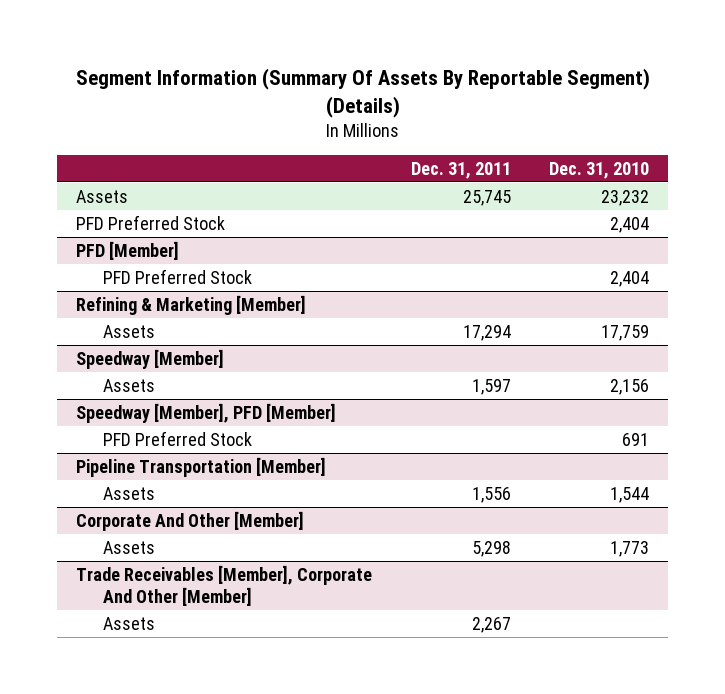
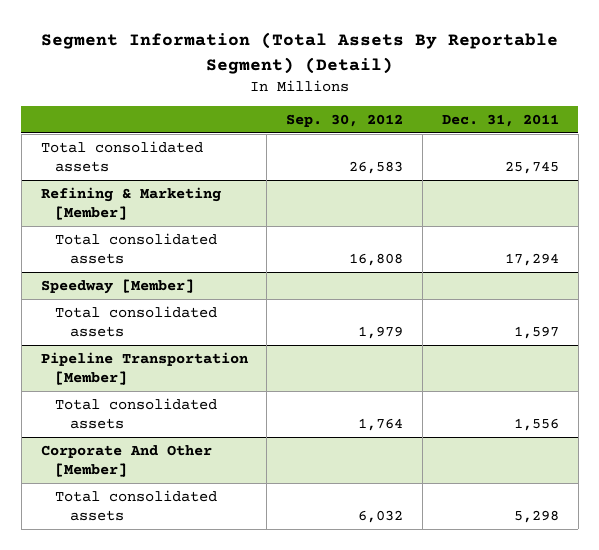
- Segment Information (Summary Of Assets By Reportable Segment) (Details)
+ Segment Information (Total Assets By Reportable Segment) (Detail)
- | Dec. 31, 2011 | Dec. 31, 2010
+ | Sep. 30, 2012 | Dec. 31, 2011
- Assets | 25,745 | 23,232
- PFD Preferred Stock | | 2,404
- PFD [Member]
- PFD Preferred Stock | | 2,404
+ Total consolidated assets | 26,583 | 25,745
@ Refining & Marketing [Member]
- Assets | 17,294 | 17,759
+ Total consolidated assets | 16,808 | 17,294
@ Speedway [Member]
- Assets | 1,597 | 2,156
- Speedway [Member], PFD [Member]
- PFD Preferred Stock | | 691
@ Speedway [Member]
+ Total consolidated assets | 1,979 | 1,597
@ Pipeline Transportation [Member]
- Assets | 1,556 | 1,544
+ Total consolidated assets | 1,764 | 1,556
@ Corporate And Other [Member]
- Assets | 5,298 | 1,773
- Trade Receivables [Member], Corporate And Other [Member]
- Assets | 2,267 |
@ Corporate And Other [Member]
+ Total consolidated assets | 6,032 | 5,298

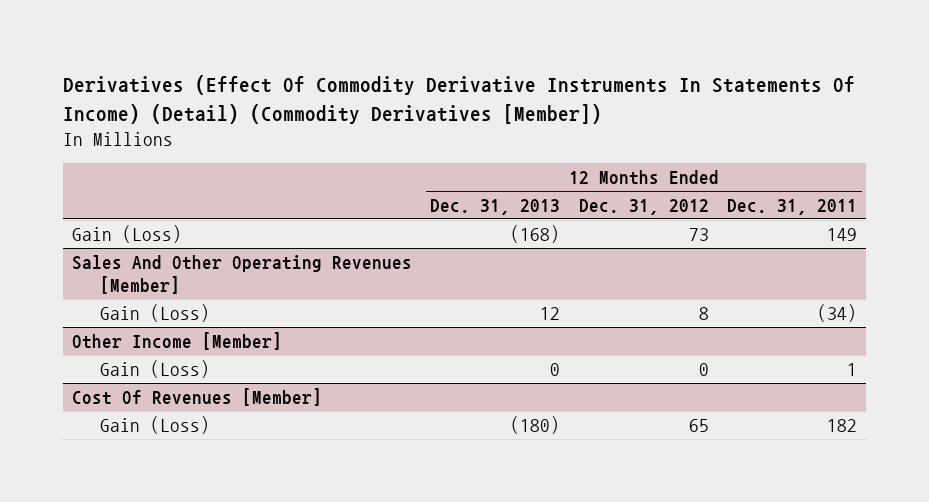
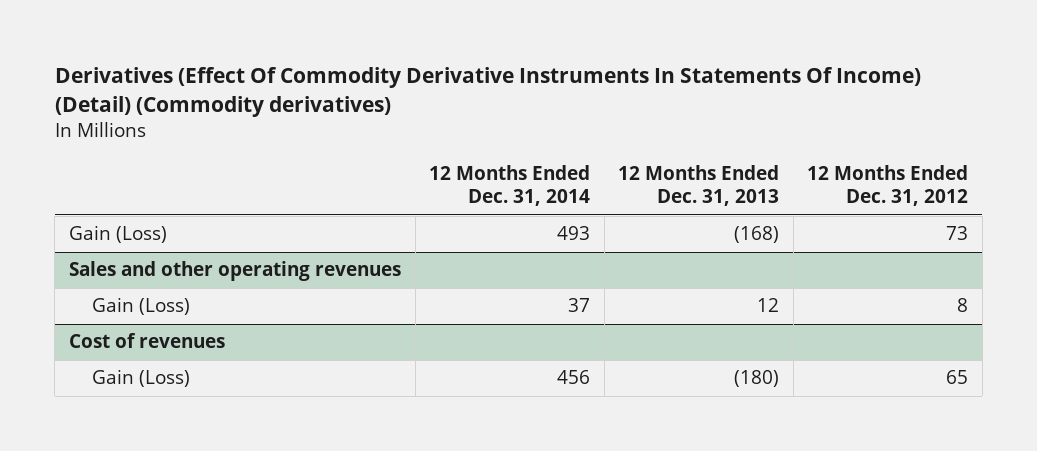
- Derivatives (Effect Of Commodity Derivative Instruments In Statements Of Income) (Detail) (Commodity Derivatives [Member])
+ Derivatives (Effect Of Commodity Derivative Instruments In Statements Of Income) (Detail) (Commodity derivatives)
- | 12 Months Ended Dec. 31, 2013 | 12 Months Ended Dec. 31, 2012 | 12 Months Ended Dec. 31, 2011
+ | 12 Months Ended Dec. 31, 2014 | 12 Months Ended Dec. 31, 2013 | 12 Months Ended Dec. 31, 2012
- Sales And Other Operating Revenues [Member]
+ Sales and other operating revenues
- Other Income [Member]
- Gain (Loss) | 0 | 0 | 1
- Cost Of Revenues [Member]
+ Cost of revenues

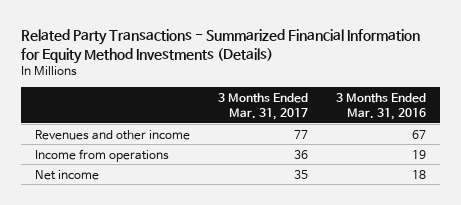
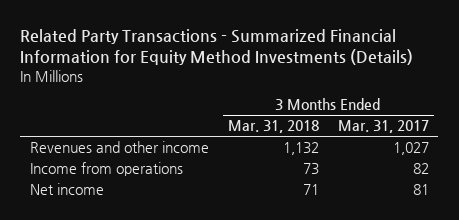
- | 3 Months Ended Mar. 31, 2017 | 3 Months Ended Mar. 31, 2016
+ | 3 Months Ended Mar. 31, 2018 | 3 Months Ended Mar. 31, 2017
- Revenues and other income | 77 | 67
- Income from operations | 36 | 19
- Net income | 35 | 18
+ Revenues and other income | 1,132 | 1,027
+ Income from operations | 73 | 82
+ Net income | 71 | 81

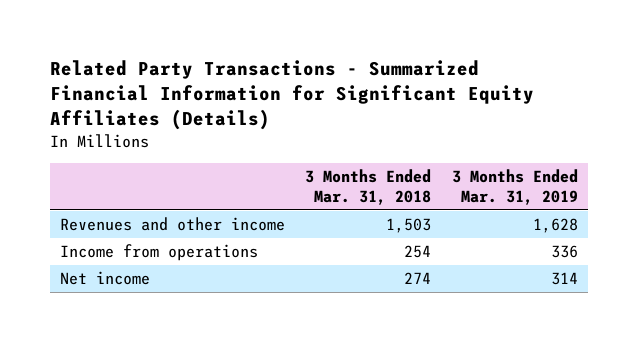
- Related Party Transactions - Summarized Financial Information for Equity Method Investments (Details)
+ Related Party Transactions - Summarized Financial Information for Significant Equity Affiliates (Details)
- | 3 Months Ended Mar. 31, 2018 | 3 Months Ended Mar. 31, 2017
+ | 3 Months Ended Mar. 31, 2018 | 3 Months Ended Mar. 31, 2019
- Revenues and other income | 1,132 | 1,027
- Income from operations | 73 | 82
- Net income | 71 | 81
+ Revenues and other income | 1,503 | 1,628
+ Income from operations | 254 | 336
+ Net income | 274 | 314

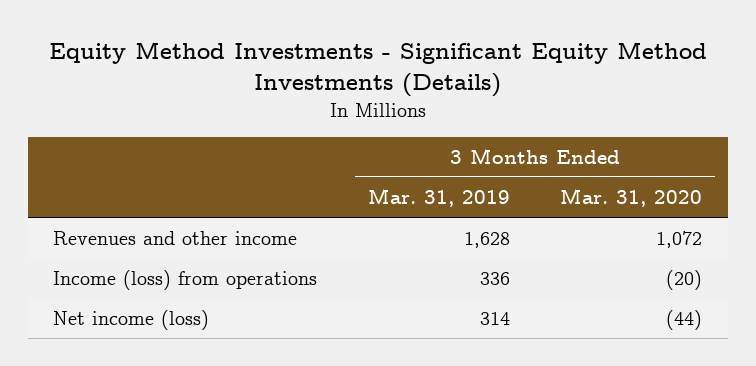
- Related Party Transactions - Summarized Financial Information for Significant Equity Affiliates (Details)
+ Equity Method Investments - Significant Equity Method Investments (Details)
- | 3 Months Ended Mar. 31, 2018 | 3 Months Ended Mar. 31, 2019
+ | 3 Months Ended Mar. 31, 2019 | 3 Months Ended Mar. 31, 2020
- Income from operations | 254 | 336
- Net income | 274 | 314
+ Income (loss) from operations | 336 | (20)
+ Net income (loss) | 314 | (44)

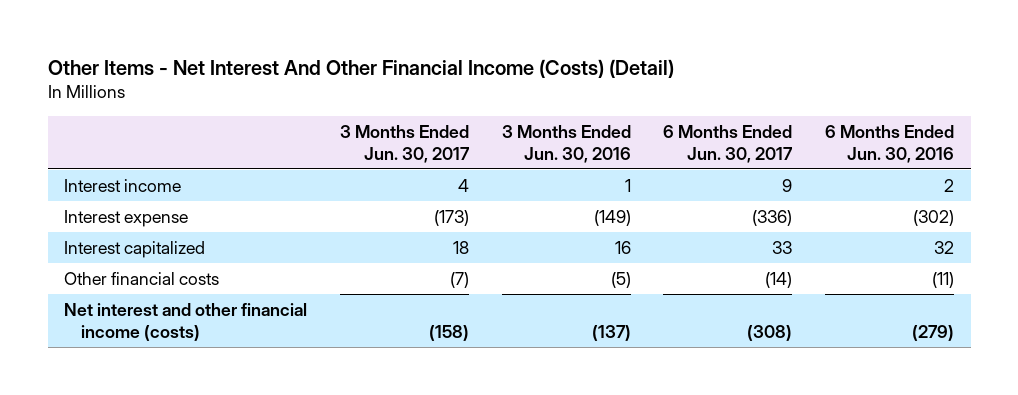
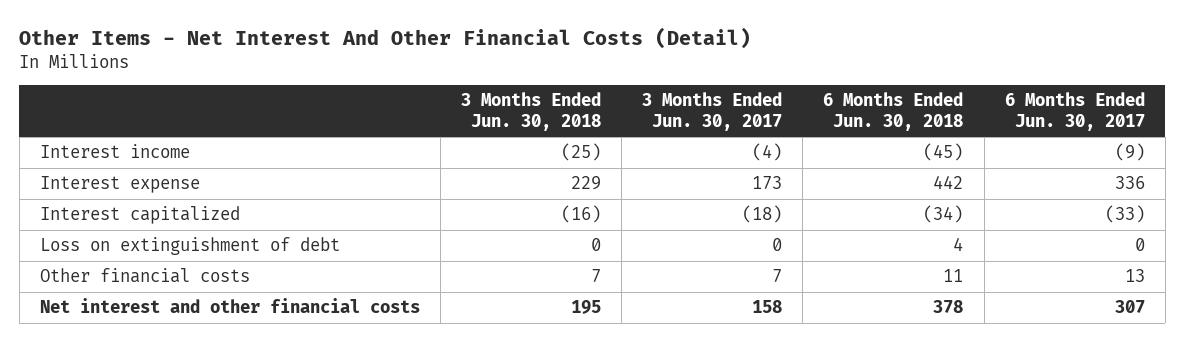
- Other Items - Net Interest And Other Financial Income (Costs) (Detail)
+ Other Items - Net Interest And Other Financial Costs (Detail)
- | 3 Months Ended Jun. 30, 2017 | 3 Months Ended Jun. 30, 2016 | 6 Months Ended Jun. 30, 2017 | 6 Months Ended Jun. 30, 2016
+ | 3 Months Ended Jun. 30, 2018 | 3 Months Ended Jun. 30, 2017 | 6 Months Ended Jun. 30, 2018 | 6 Months Ended Jun. 30, 2017
- Interest income | 4 | 1 | 9 | 2
- Interest expense | (173) | (149) | (336) | (302)
- Interest capitalized | 18 | 16 | 33 | 32
- Other financial costs | (7) | (5) | (14) | (11)
- Net interest and other financial income (costs) | (158) | (137) | (308) | (279)
+ Interest income | (25) | (4) | (45) | (9)
+ Interest expense | 229 | 173 | 442 | 336
+ Interest capitalized | (16) | (18) | (34) | (33)
+ Loss on extinguishment of debt | 0 | 0 | 4 | 0
+ Other financial costs | 7 | 7 | 11 | 13
+ Net interest and other financial costs | 195 | 158 | 378 | 307

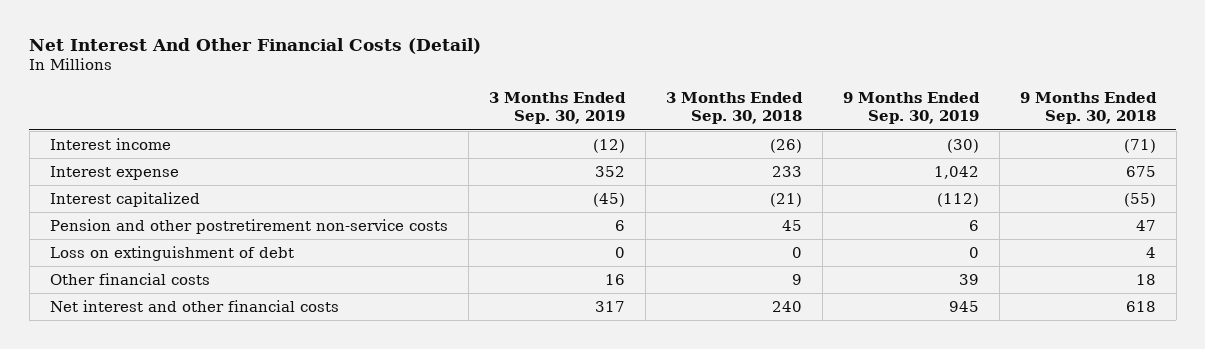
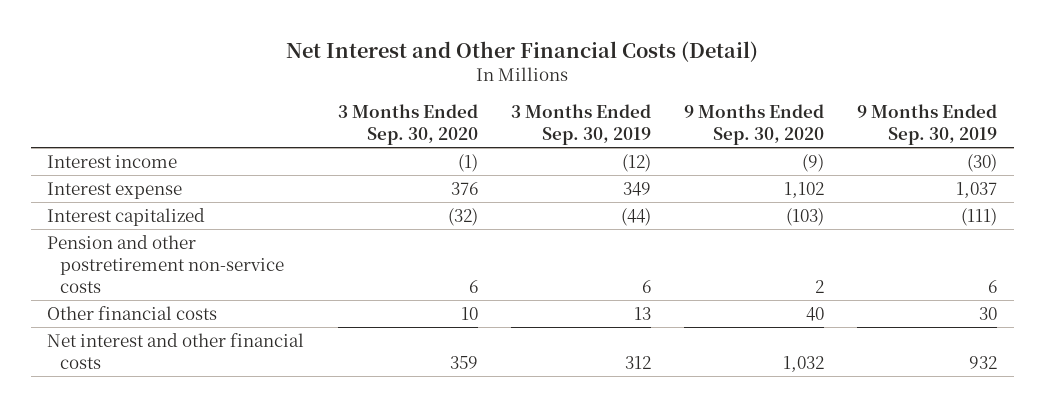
- Net Interest And Other Financial Costs (Detail)
+ Net Interest and Other Financial Costs (Detail)
- | 3 Months Ended Sep. 30, 2019 | 3 Months Ended Sep. 30, 2018 | 9 Months Ended Sep. 30, 2019 | 9 Months Ended Sep. 30, 2018
+ | 3 Months Ended Sep. 30, 2020 | 3 Months Ended Sep. 30, 2019 | 9 Months Ended Sep. 30, 2020 | 9 Months Ended Sep. 30, 2019
- Interest expense | 352 | 233 | 1,042 | 675
- Interest capitalized | (45) | (21) | (112) | (55)
+ Interest expense | 376 | 349 | 1,102 | 1,037
+ Interest capitalized | (32) | (44) | (103) | (111)
- Loss on extinguishment of debt | 0 | 0 | 0 | 4
- Other financial costs | 16 | 9 | 39 | 18
- Net interest and other financial costs | 317 | 240 | 945 | 618
+ Other financial costs | 10 | 13 | 40 | 30
+ Net interest and other financial costs | 359 | 312 | 1,032 | 932

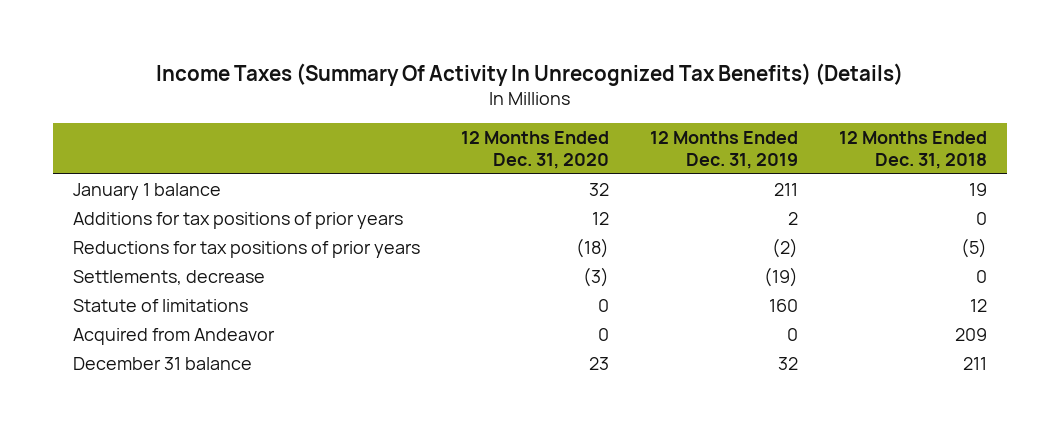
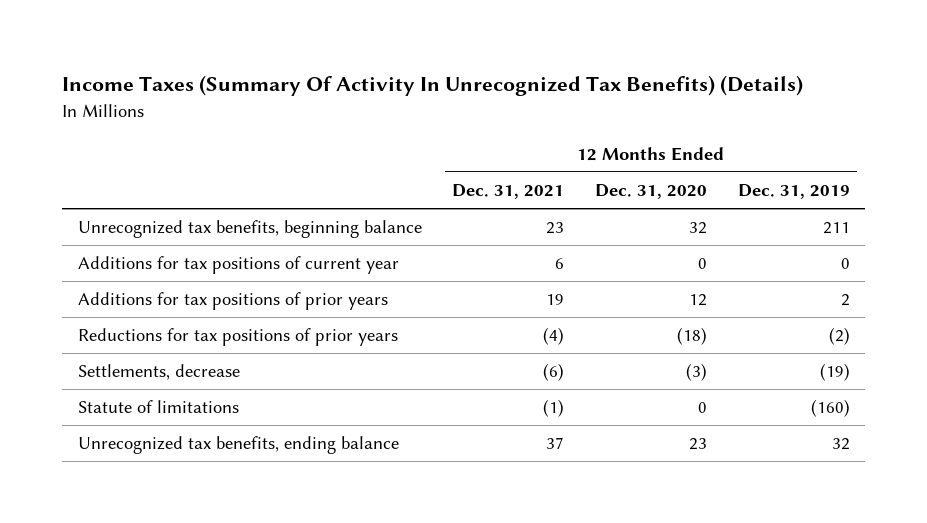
- | 12 Months Ended Dec. 31, 2020 | 12 Months Ended Dec. 31, 2019 | 12 Months Ended Dec. 31, 2018
+ | 12 Months Ended Dec. 31, 2021 | 12 Months Ended Dec. 31, 2020 | 12 Months Ended Dec. 31, 2019
- January 1 balance | 32 | 211 | 19
+ Unrecognized tax benefits, beginning balance | 23 | 32 | 211
+ Additions for tax positions of current year | 6 | 0 | 0
- Statute of limitations | 0 | 160 | 12
- Acquired from Andeavor | 0 | 0 | 209
- December 31 balance | 23 | 32 | 211
+ Statute of limitations | (1) | 0 | (160)
+ Unrecognized tax benefits, ending balance | 37 | 23 | 32

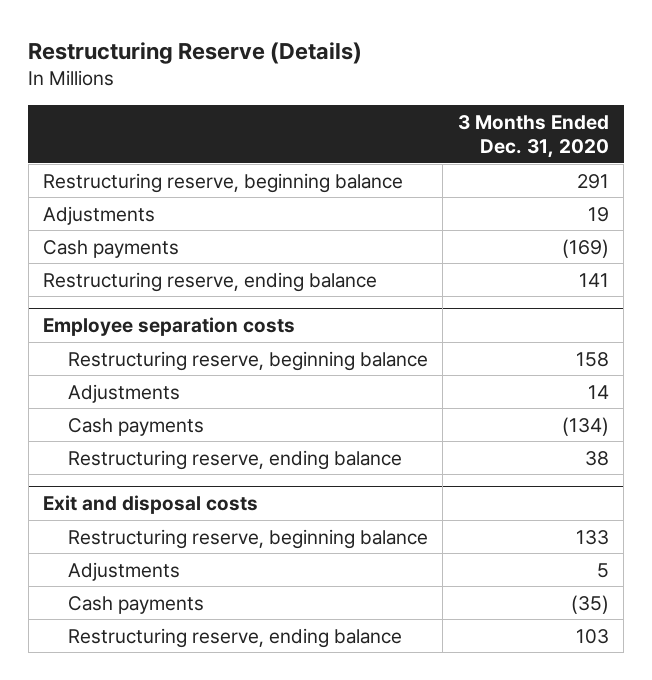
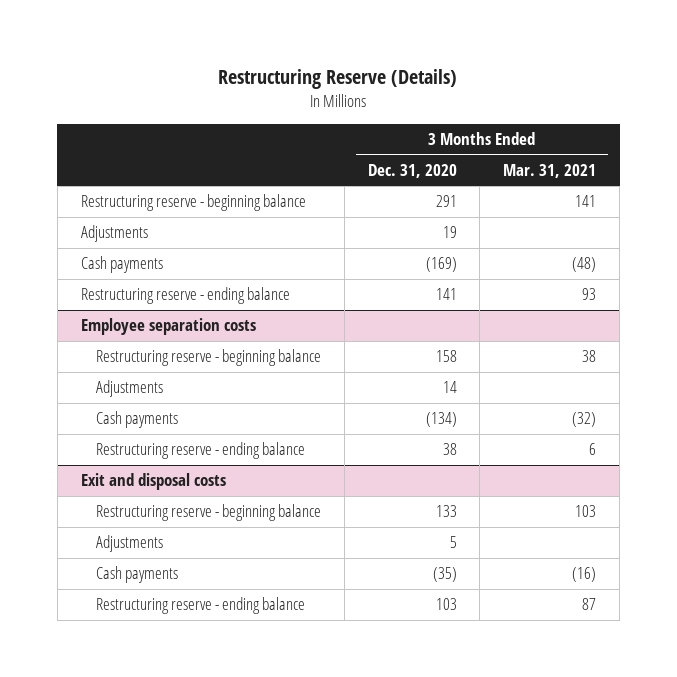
- | 3 Months Ended Dec. 31, 2020
+ | 3 Months Ended Dec. 31, 2020 | 3 Months Ended Mar. 31, 2021
- Restructuring reserve, beginning balance | 291
+ Restructuring reserve - beginning balance | 291 | 141
- Restructuring reserve, ending balance | 141
+ Restructuring reserve - ending balance | 141 | 93
@ Employee separation costs
- Restructuring reserve, beginning balance | 158
+ Restructuring reserve - beginning balance | 158 | 38
- Restructuring reserve, ending balance | 38
+ Restructuring reserve - ending balance | 38 | 6
@ Exit and disposal costs
- Restructuring reserve, beginning balance | 133
+ Restructuring reserve - beginning balance | 133 | 103
- Restructuring reserve, ending balance | 103
+ Restructuring reserve - ending balance | 103 | 87

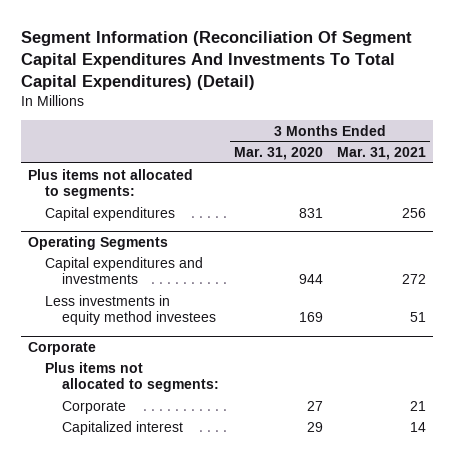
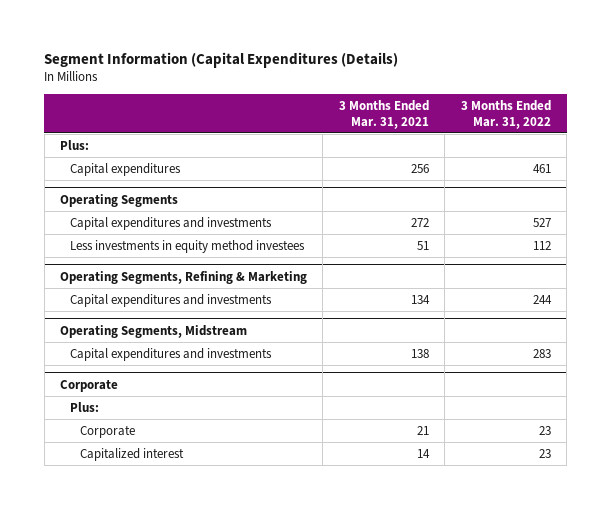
- Segment Information (Reconciliation Of Segment Capital Expenditures And Investments To Total Capital Expenditures) (Detail)
+ Segment Information (Capital Expenditures (Details)
- | 3 Months Ended Mar. 31, 2020 | 3 Months Ended Mar. 31, 2021
+ | 3 Months Ended Mar. 31, 2021 | 3 Months Ended Mar. 31, 2022
- Plus items not allocated to segments:
+ Plus:
+ Operating Segments, Refining & Marketing
+ Capital expenditures and investments | 134 | 244
+ Operating Segments, Midstream
+ Capital expenditures and investments | 138 | 283
@ Corporate
- Plus items not allocated to segments:
+ Plus:

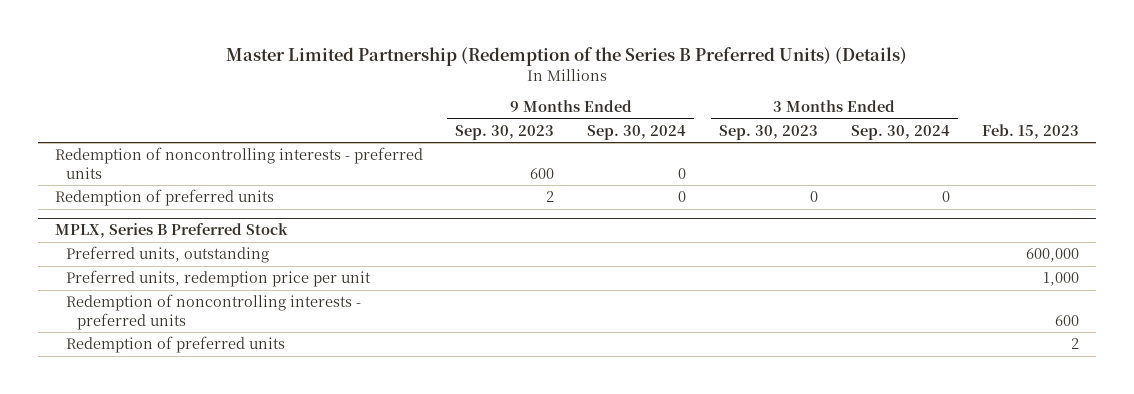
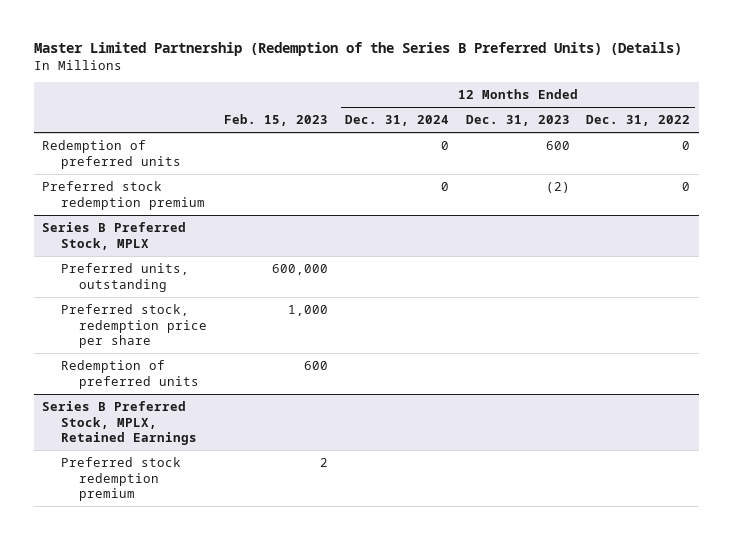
- | 9 Months Ended Sep. 30, 2023 | 9 Months Ended Sep. 30, 2024 | 3 Months Ended Sep. 30, 2023 | 3 Months Ended Sep. 30, 2024 | Feb. 15, 2023
+ | Feb. 15, 2023 | 12 Months Ended Dec. 31, 2024 | 12 Months Ended Dec. 31, 2023 | 12 Months Ended Dec. 31, 2022
- Redemption of noncontrolling interests - preferred units | 600 | 0 | | |
- MPLX, Series B Preferred Stock
+ Preferred stock redemption premium | | 0 | (2) | 0
+ Series B Preferred Stock, MPLX
- Preferred units, redemption price per unit | | | | | 1,000
- Redemption of noncontrolling interests - preferred units | | | | | 600
- Redemption of preferred units | | | | | 2
+ Preferred stock, redemption price per share | 1,000 | | |
+ Redemption of preferred units | 600 | | |
+ Series B Preferred Stock, MPLX, Retained Earnings
+ Preferred stock redemption premium | 2 | | |

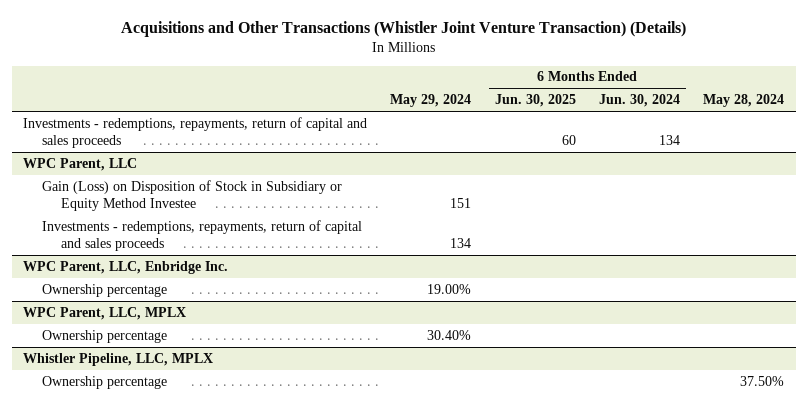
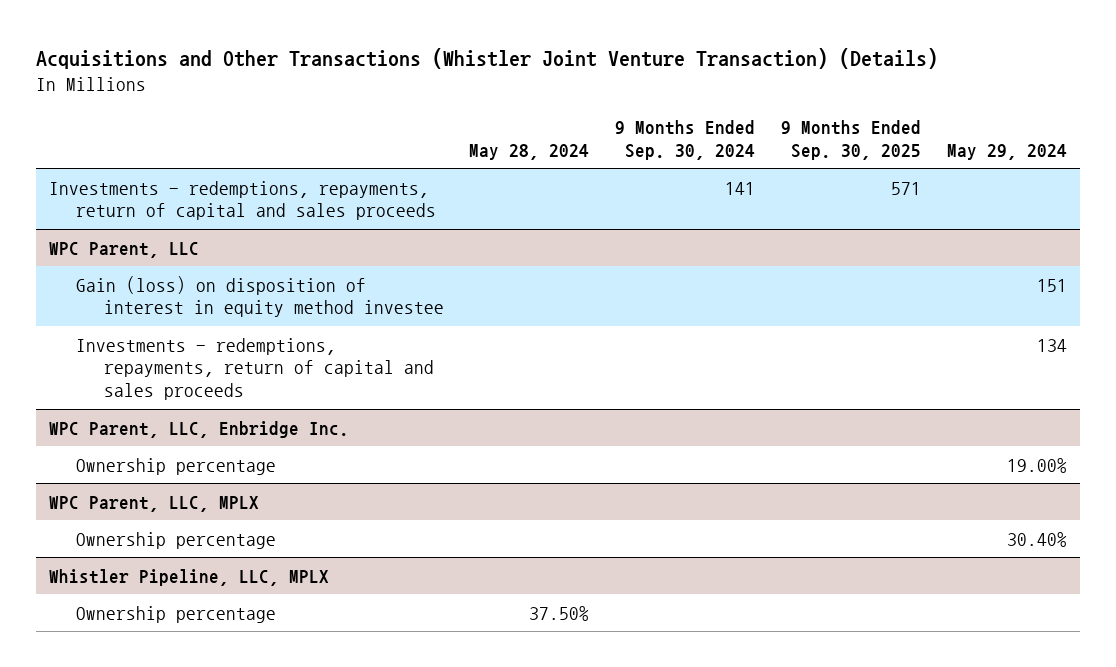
- | May 29, 2024 | 6 Months Ended Jun. 30, 2025 | 6 Months Ended Jun. 30, 2024 | May 28, 2024
+ | May 28, 2024 | 9 Months Ended Sep. 30, 2024 | 9 Months Ended Sep. 30, 2025 | May 29, 2024
@ WPC Parent, LLC
- Gain (Loss) on Disposition of Stock in Subsidiary or Equity Method Investee | 151 | | |
+ Gain (loss) on disposition of interest in equity method investee | | | | 151

